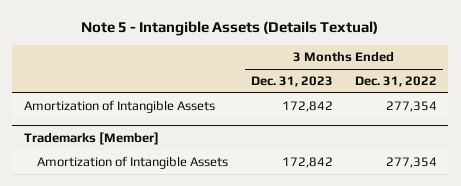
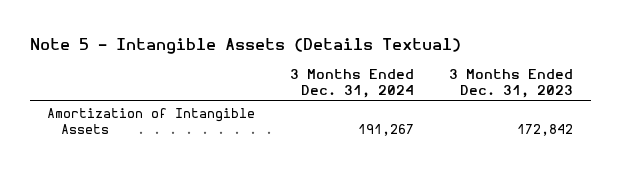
- | 3 Months Ended Dec. 31, 2023 | 3 Months Ended Dec. 31, 2022
+ | 3 Months Ended Dec. 31, 2024 | 3 Months Ended Dec. 31, 2023
- Trademarks [Member]
- Amortization of Intangible Assets | 172,842 | 277,354

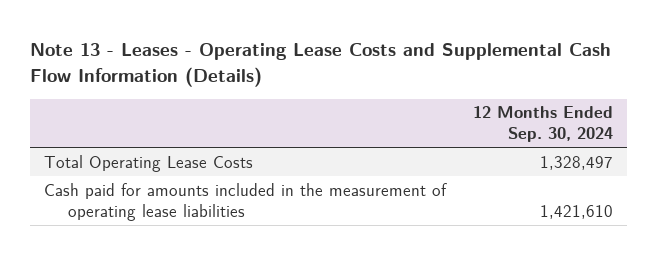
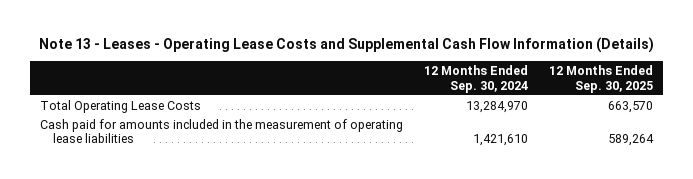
- | 12 Months Ended Sep. 30, 2024
+ | 12 Months Ended Sep. 30, 2024 | 12 Months Ended Sep. 30, 2025
- Total Operating Lease Costs | 1,328,497
+ Total Operating Lease Costs | 13,284,970 | 663,570

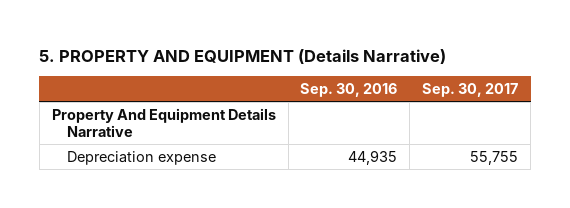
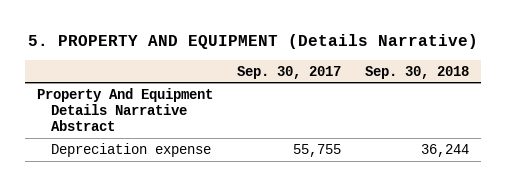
- | Sep. 30, 2016 | Sep. 30, 2017
+ | Sep. 30, 2017 | Sep. 30, 2018
- Property And Equipment Details Narrative
+ Property And Equipment Details Narrative Abstract

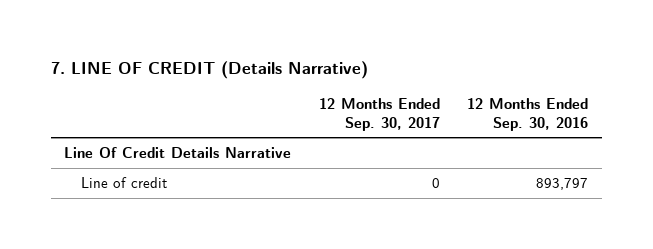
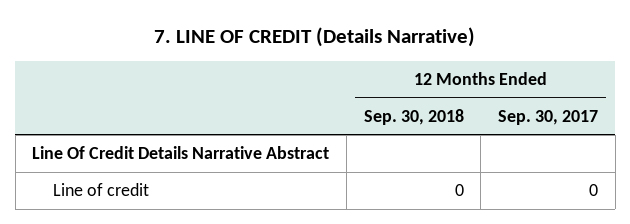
- | 12 Months Ended Sep. 30, 2017 | 12 Months Ended Sep. 30, 2016
+ | 12 Months Ended Sep. 30, 2018 | 12 Months Ended Sep. 30, 2017
- Line Of Credit Details Narrative
+ Line Of Credit Details Narrative Abstract

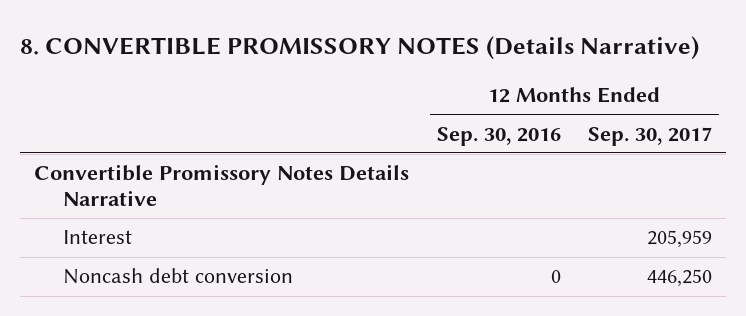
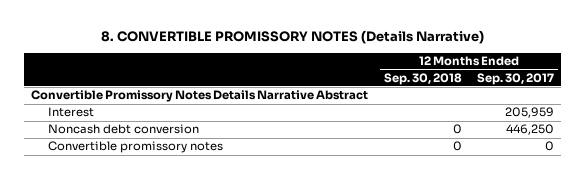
- | 12 Months Ended Sep. 30, 2016 | 12 Months Ended Sep. 30, 2017
+ | 12 Months Ended Sep. 30, 2018 | 12 Months Ended Sep. 30, 2017
- Convertible Promissory Notes Details Narrative
+ Convertible Promissory Notes Details Narrative Abstract
+ Convertible promissory notes | 0 | 0

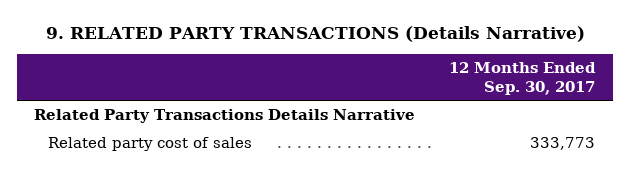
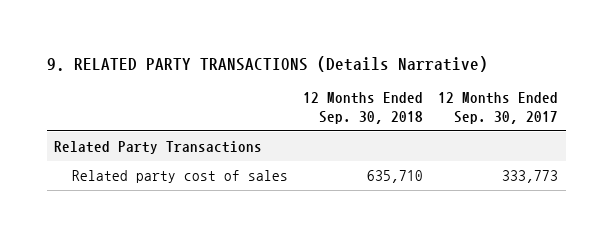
- | 12 Months Ended Sep. 30, 2017
+ | 12 Months Ended Sep. 30, 2018 | 12 Months Ended Sep. 30, 2017
- Related Party Transactions Details Narrative
+ Related Party Transactions

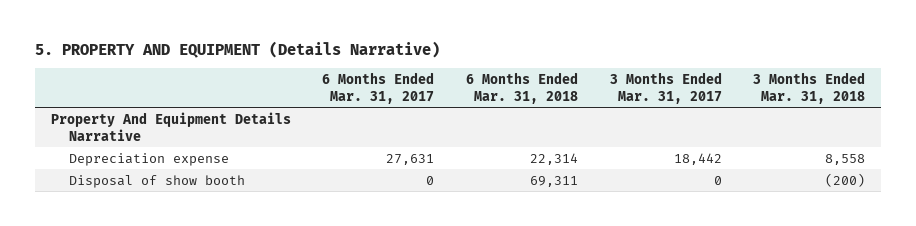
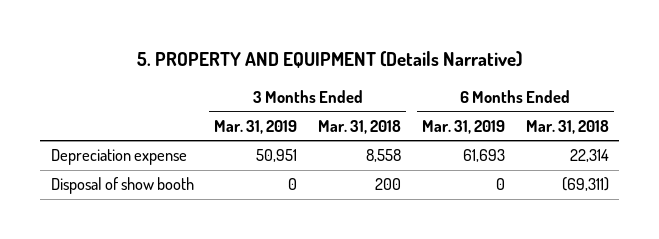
- | 6 Months Ended Mar. 31, 2017 | 6 Months Ended Mar. 31, 2018 | 3 Months Ended Mar. 31, 2017 | 3 Months Ended Mar. 31, 2018
+ | 3 Months Ended Mar. 31, 2019 | 3 Months Ended Mar. 31, 2018 | 6 Months Ended Mar. 31, 2019 | 6 Months Ended Mar. 31, 2018
- Property And Equipment Details Narrative
- Disposal of show booth | 0 | 69,311 | 0 | (200)
+ Disposal of show booth | 0 | 200 | 0 | (69,311)

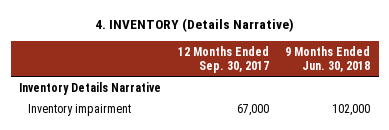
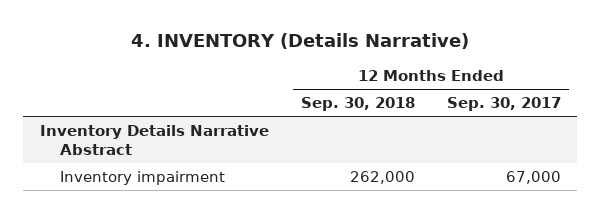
- | 12 Months Ended Sep. 30, 2017 | 9 Months Ended Jun. 30, 2018
+ | 12 Months Ended Sep. 30, 2018 | 12 Months Ended Sep. 30, 2017
- Inventory Details Narrative
+ Inventory Details Narrative Abstract

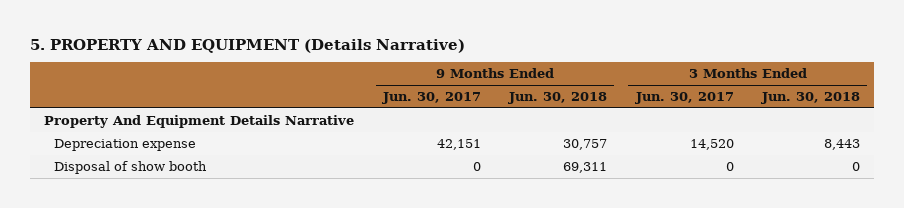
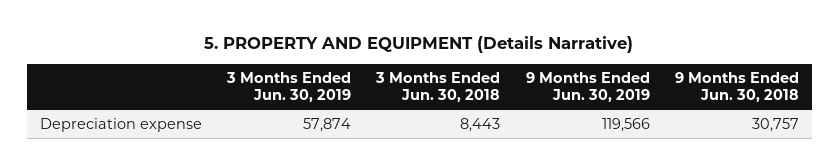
- | 9 Months Ended Jun. 30, 2017 | 9 Months Ended Jun. 30, 2018 | 3 Months Ended Jun. 30, 2017 | 3 Months Ended Jun. 30, 2018
+ | 3 Months Ended Jun. 30, 2019 | 3 Months Ended Jun. 30, 2018 | 9 Months Ended Jun. 30, 2019 | 9 Months Ended Jun. 30, 2018
- Property And Equipment Details Narrative
- Disposal of show booth | 0 | 69,311 | 0 | 0

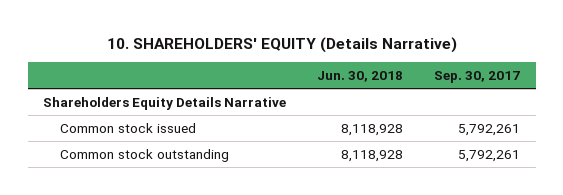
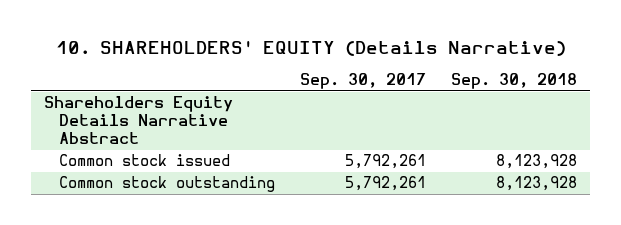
- | Jun. 30, 2018 | Sep. 30, 2017
+ | Sep. 30, 2017 | Sep. 30, 2018
- Shareholders Equity Details Narrative
+ Shareholders Equity Details Narrative Abstract

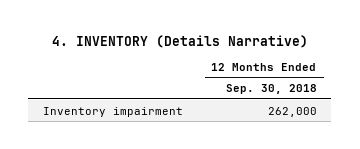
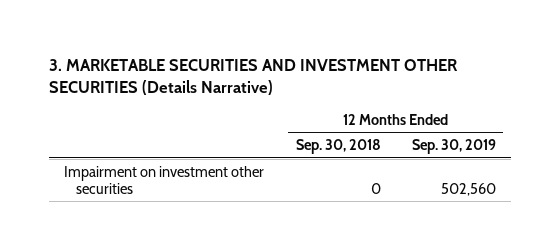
- 4. INVENTORY (Details Narrative)
+ 3. MARKETABLE SECURITIES AND INVESTMENT OTHER SECURITIES (Details Narrative)
- | 12 Months Ended Sep. 30, 2018
+ | 12 Months Ended Sep. 30, 2018 | 12 Months Ended Sep. 30, 2019
- Inventory impairment | 262,000
+ Impairment on investment other securities | 0 | 502,560

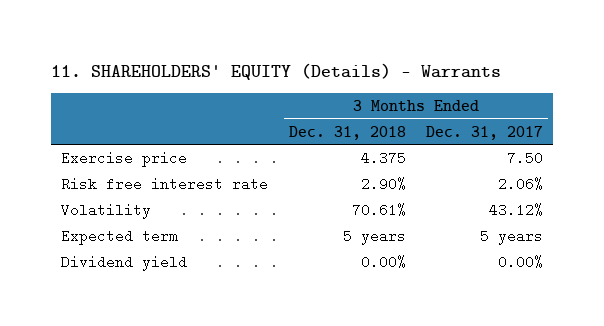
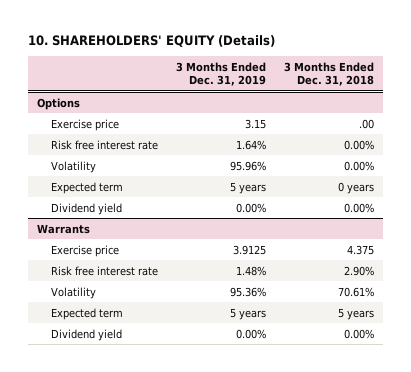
- 11. SHAREHOLDERS' EQUITY (Details) - Warrants
+ 10. SHAREHOLDERS' EQUITY (Details)
- | 3 Months Ended Dec. 31, 2018 | 3 Months Ended Dec. 31, 2017
+ | 3 Months Ended Dec. 31, 2019 | 3 Months Ended Dec. 31, 2018
+ Options
+ Exercise price | 3.15 | .00
+ Risk free interest rate | 1.64% | 0.00%
+ Volatility | 95.96% | 0.00%
+ Expected term | 5 years | 0 years
+ Dividend yield | 0.00% | 0.00%
+ Warrants

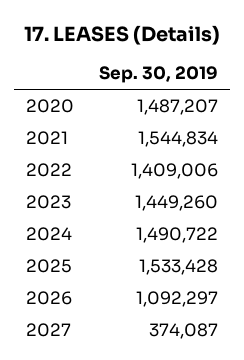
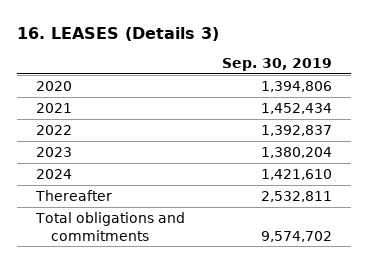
- 17. LEASES (Details)
+ 16. LEASES (Details 3)
- 2020 | 1,487,207
- 2021 | 1,544,834
- 2022 | 1,409,006
- 2023 | 1,449,260
- 2024 | 1,490,722
- 2025 | 1,533,428
- 2026 | 1,092,297
- 2027 | 374,087
+ 2020 | 1,394,806
+ 2021 | 1,452,434
+ 2022 | 1,392,837
+ 2023 | 1,380,204
+ 2024 | 1,421,610
+ Thereafter | 2,532,811
+ Total obligations and commitments | 9,574,702

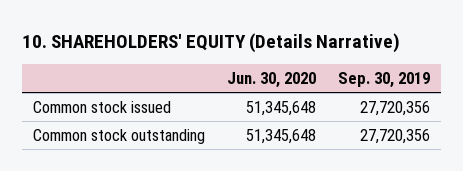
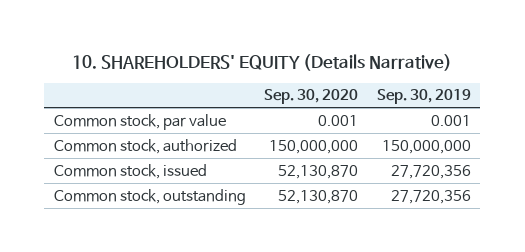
- | Jun. 30, 2020 | Sep. 30, 2019
+ | Sep. 30, 2020 | Sep. 30, 2019
- Common stock issued | 51,345,648 | 27,720,356
- Common stock outstanding | 51,345,648 | 27,720,356
+ Common stock, par value | 0.001 | 0.001
+ Common stock, authorized | 150,000,000 | 150,000,000
+ Common stock, issued | 52,130,870 | 27,720,356
+ Common stock, outstanding | 52,130,870 | 27,720,356

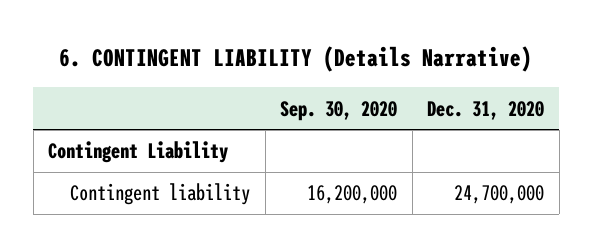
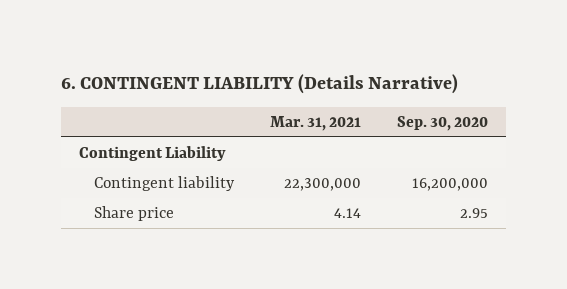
- | Sep. 30, 2020 | Dec. 31, 2020
+ | Mar. 31, 2021 | Sep. 30, 2020
+ Share price | 4.14 | 2.95

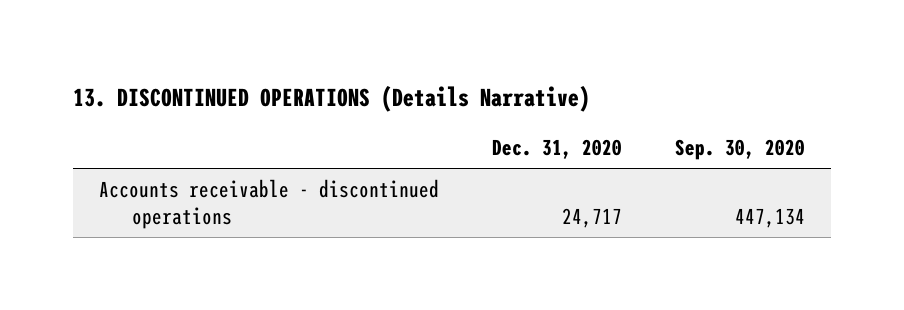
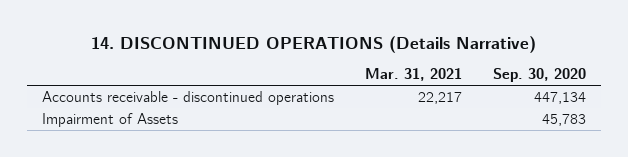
- 13. DISCONTINUED OPERATIONS (Details Narrative)
+ 14. DISCONTINUED OPERATIONS (Details Narrative)
- | Dec. 31, 2020 | Sep. 30, 2020
+ | Mar. 31, 2021 | Sep. 30, 2020
+ Impairment of Assets | | 45,783

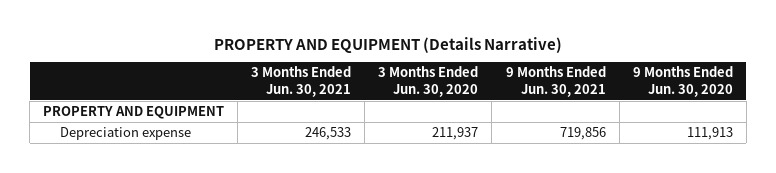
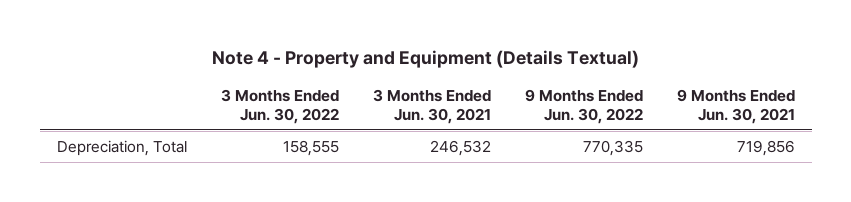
- PROPERTY AND EQUIPMENT (Details Narrative)
+ Note 4 - Property and Equipment (Details Textual)
- | 3 Months Ended Jun. 30, 2021 | 3 Months Ended Jun. 30, 2020 | 9 Months Ended Jun. 30, 2021 | 9 Months Ended Jun. 30, 2020
+ | 3 Months Ended Jun. 30, 2022 | 3 Months Ended Jun. 30, 2021 | 9 Months Ended Jun. 30, 2022 | 9 Months Ended Jun. 30, 2021
- PROPERTY AND EQUIPMENT
- Depreciation expense | 246,533 | 211,937 | 719,856 | 111,913
+ Depreciation, Total | 158,555 | 246,532 | 770,335 | 719,856

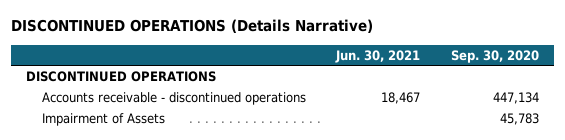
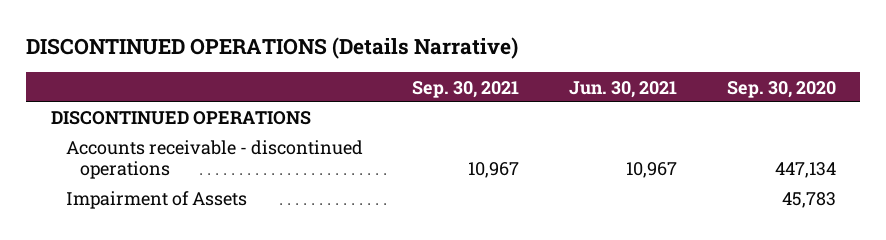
- | Jun. 30, 2021 | Sep. 30, 2020
+ | Sep. 30, 2021 | Jun. 30, 2021 | Sep. 30, 2020
- Accounts receivable - discontinued operations | 18,467 | 447,134
+ Accounts receivable - discontinued operations | 10,967 | 10,967 | 447,134

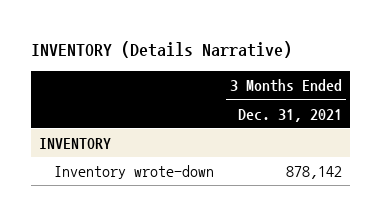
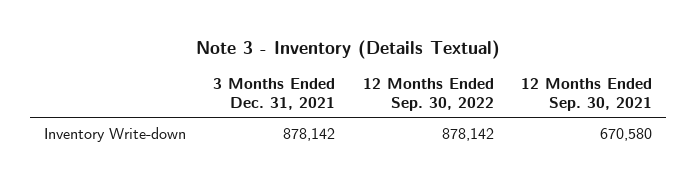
- INVENTORY (Details Narrative)
+ Note 3 - Inventory (Details Textual)
- | 3 Months Ended Dec. 31, 2021
+ | 3 Months Ended Dec. 31, 2021 | 12 Months Ended Sep. 30, 2022 | 12 Months Ended Sep. 30, 2021
- INVENTORY
- Inventory wrote-down | 878,142
+ Inventory Write-down | 878,142 | 878,142 | 670,580

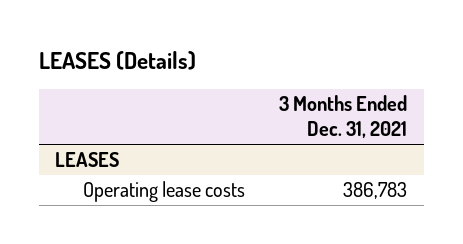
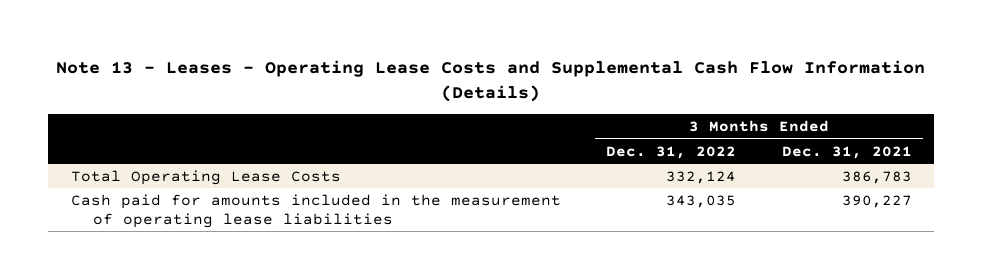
- LEASES (Details)
+ Note 13 - Leases - Operating Lease Costs and Supplemental Cash Flow Information (Details)
- | 3 Months Ended Dec. 31, 2021
+ | 3 Months Ended Dec. 31, 2022 | 3 Months Ended Dec. 31, 2021
- LEASES
- Operating lease costs | 386,783
+ Total Operating Lease Costs | 332,124 | 386,783
+ Cash paid for amounts included in the measurement of operating lease liabilities | 343,035 | 390,227

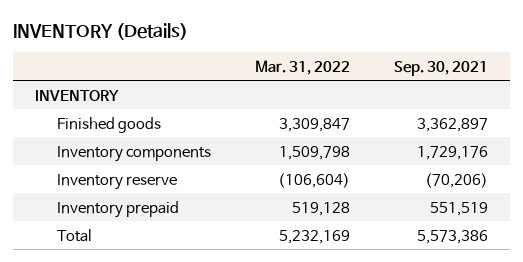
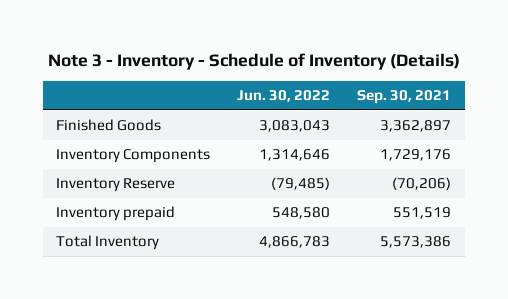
- INVENTORY (Details)
+ Note 3 - Inventory - Schedule of Inventory (Details)
- | Mar. 31, 2022 | Sep. 30, 2021
+ | Jun. 30, 2022 | Sep. 30, 2021
- INVENTORY
- Finished goods | 3,309,847 | 3,362,897
- Inventory components | 1,509,798 | 1,729,176
- Inventory reserve | (106,604) | (70,206)
+ Finished Goods | 3,083,043 | 3,362,897
+ Inventory Components | 1,314,646 | 1,729,176
+ Inventory Reserve | (79,485) | (70,206)
- Total | 5,232,169 | 5,573,386
+ Total Inventory | 4,866,783 | 5,573,386

